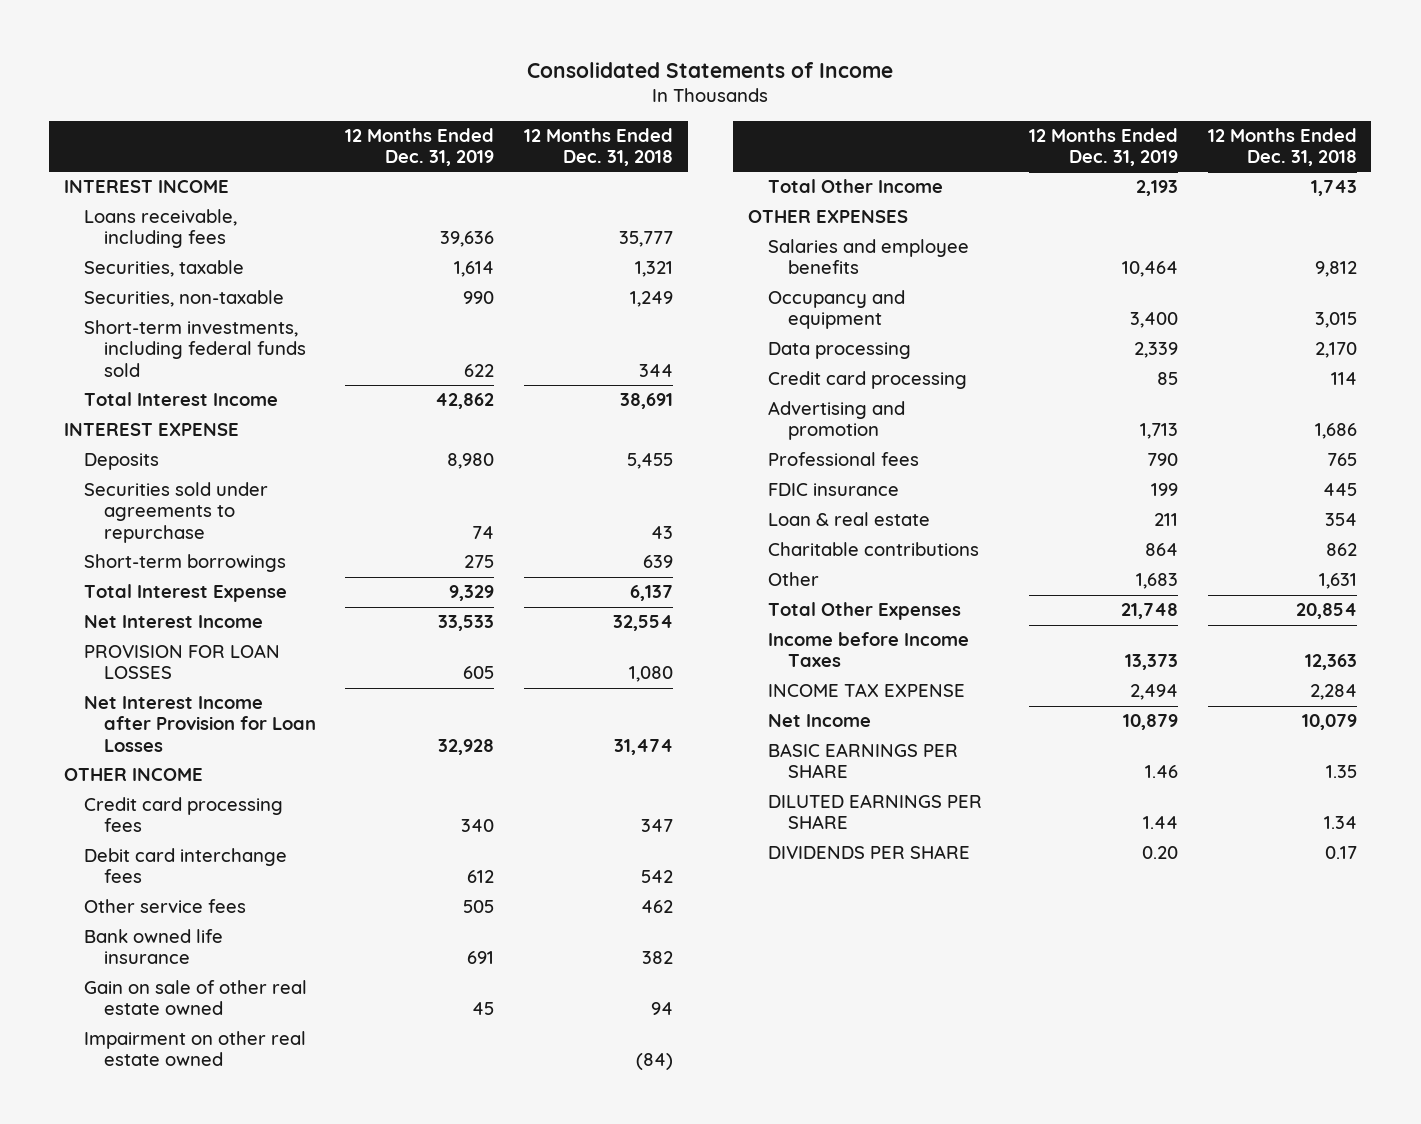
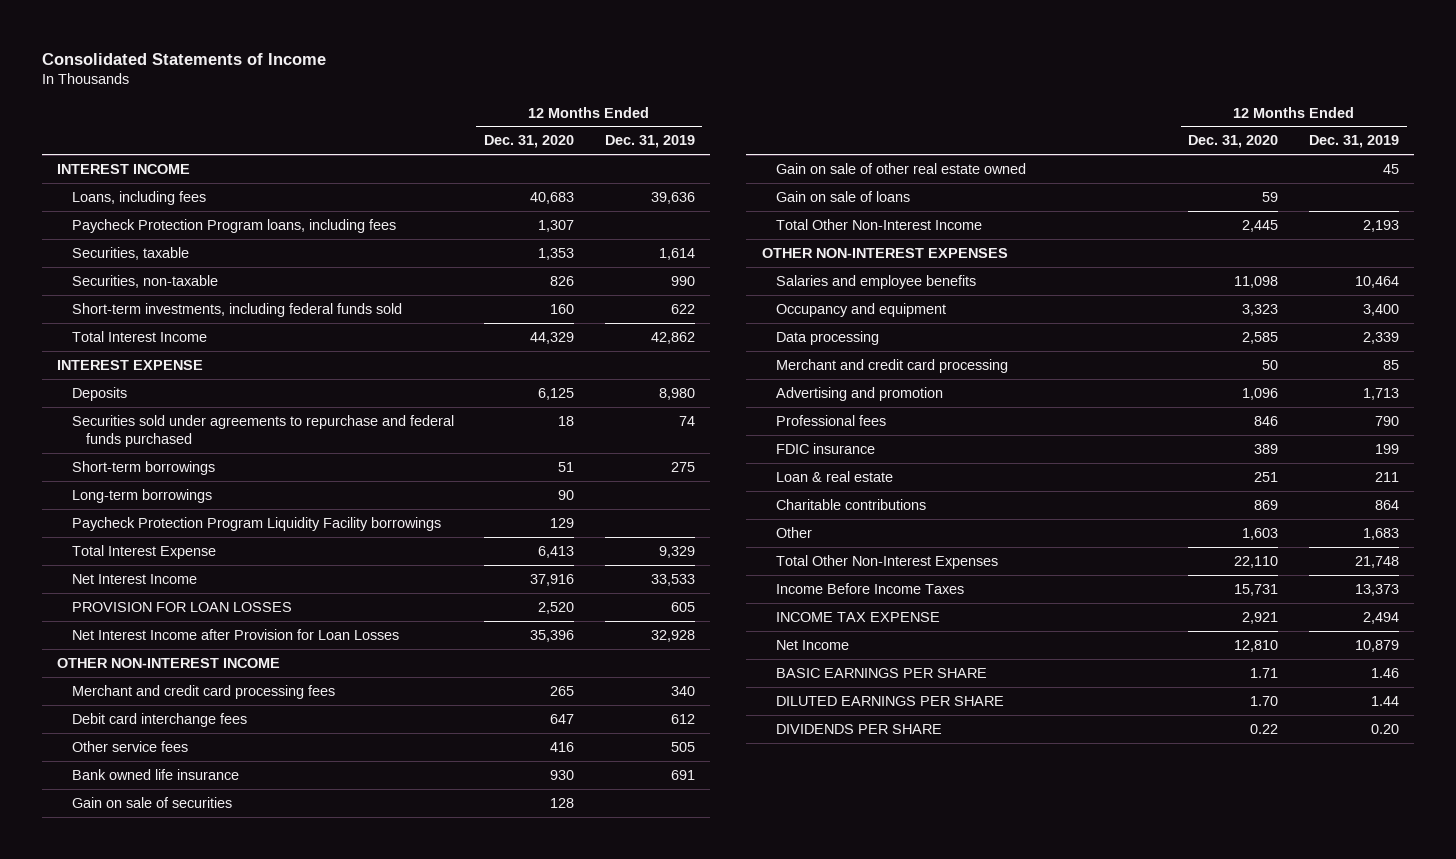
- | 12 Months Ended Dec. 31, 2019 | 12 Months Ended Dec. 31, 2018
+ | 12 Months Ended Dec. 31, 2020 | 12 Months Ended Dec. 31, 2019
- Loans receivable, including fees | 39,636 | 35,777
+ Loans, including fees | 40,683 | 39,636
+ Paycheck Protection Program loans, including fees | 1,307 |
- Securities sold under agreements to repurchase | 74 | 43
+ Securities sold under agreements to repurchase and federal funds purchased | 18 | 74
+ Long-term borrowings | 90 |
+ Paycheck Protection Program Liquidity Facility borrowings | 129 |
- OTHER INCOME
- Credit card processing fees | 340 | 347
+ OTHER NON-INTEREST INCOME
+ Merchant and credit card processing fees | 265 | 340
+ Gain on sale of securities | 128 |
- Impairment on other real estate owned | | (84)
- Total Other Income | 2,193 | 1,743
- OTHER EXPENSES
+ Gain on sale of loans | 59 |
+ Total Other Non-Interest Income | 2,445 | 2,193
+ OTHER NON-INTEREST EXPENSES
- Credit card processing | 85 | 114
+ Merchant and credit card processing | 50 | 85
- Total Other Expenses | 21,748 | 20,854
- Income before Income Taxes | 13,373 | 12,363
+ Total Other Non-Interest Expenses | 22,110 | 21,748
+ Income Before Income Taxes | 15,731 | 13,373

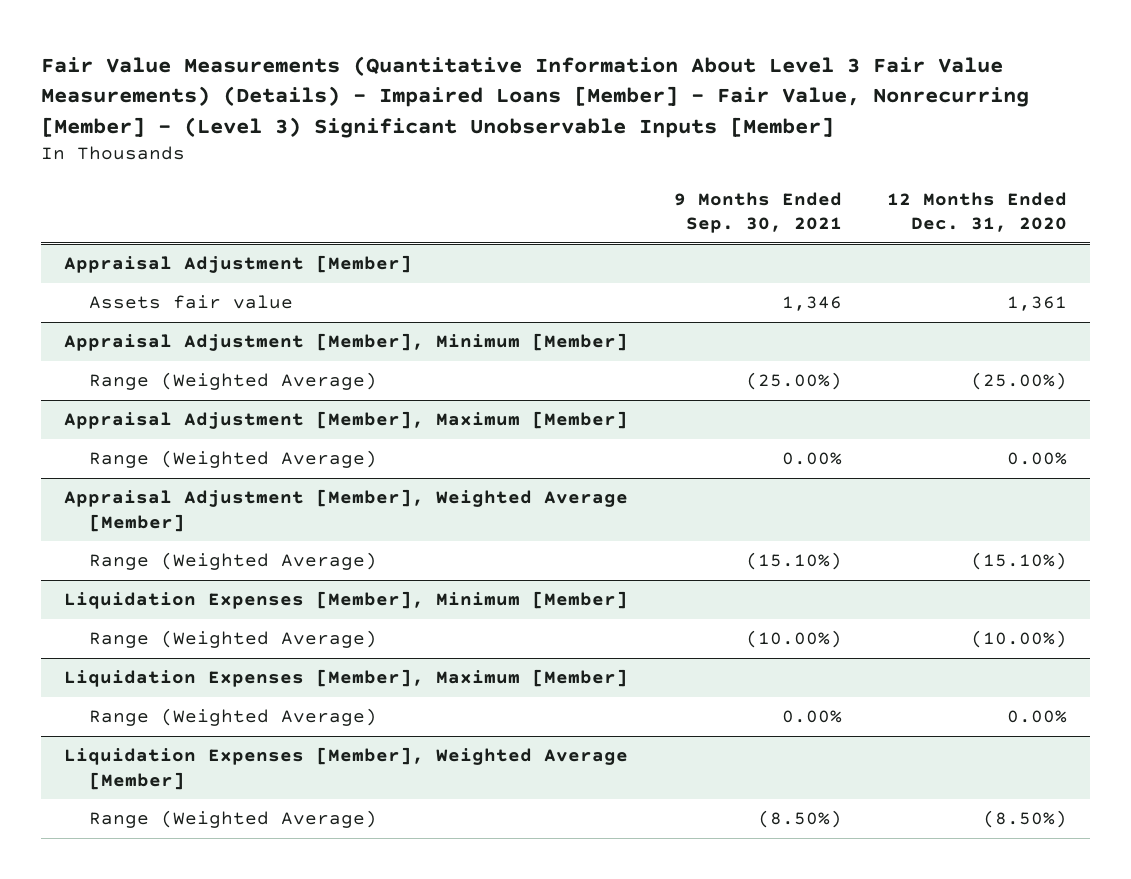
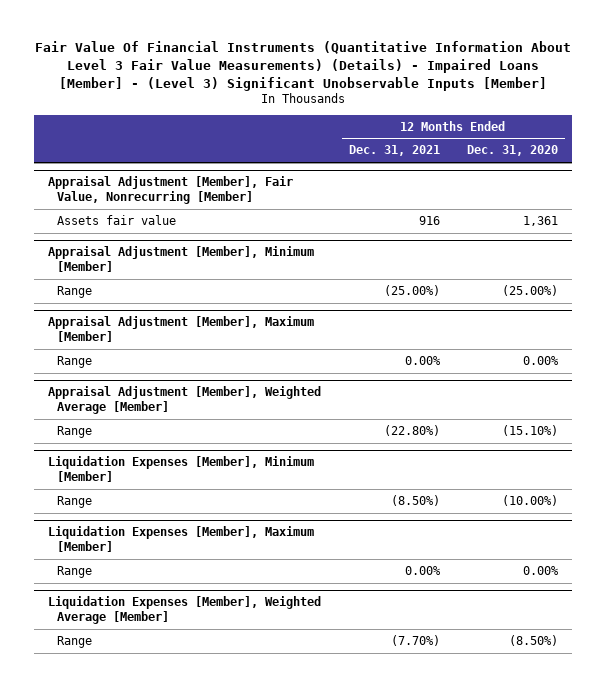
- Fair Value Measurements (Quantitative Information About Level 3 Fair Value Measurements) (Details) - Impaired Loans [Member] - Fair Value, Nonrecurring [Member] - (Level 3) Significant Unobservable Inputs [Member]
+ Fair Value Of Financial Instruments (Quantitative Information About Level 3 Fair Value Measurements) (Details) - Impaired Loans [Member] - (Level 3) Significant Unobservable Inputs [Member]
- | 9 Months Ended Sep. 30, 2021 | 12 Months Ended Dec. 31, 2020
+ | 12 Months Ended Dec. 31, 2021 | 12 Months Ended Dec. 31, 2020
- Appraisal Adjustment [Member]
+ Appraisal Adjustment [Member], Fair Value, Nonrecurring [Member]
@ Appraisal Adjustment [Member], Minimum [Member]
- Range (Weighted Average) | (25.00%) | (25.00%)
+ Range | (25.00%) | (25.00%)
@ Appraisal Adjustment [Member], Maximum [Member]
- Range (Weighted Average) | 0.00% | 0.00%
+ Range | 0.00% | 0.00%
@ Appraisal Adjustment [Member], Weighted Average [Member]
- Range (Weighted Average) | (15.10%) | (15.10%)
+ Range | (22.80%) | (15.10%)
@ Liquidation Expenses [Member], Minimum [Member]
- Range (Weighted Average) | (10.00%) | (10.00%)
+ Range | (8.50%) | (10.00%)
@ Liquidation Expenses [Member], Maximum [Member]
- Range (Weighted Average) | 0.00% | 0.00%
+ Range | 0.00% | 0.00%
@ Liquidation Expenses [Member], Weighted Average [Member]
- Range (Weighted Average) | (8.50%) | (8.50%)
+ Range | (7.70%) | (8.50%)

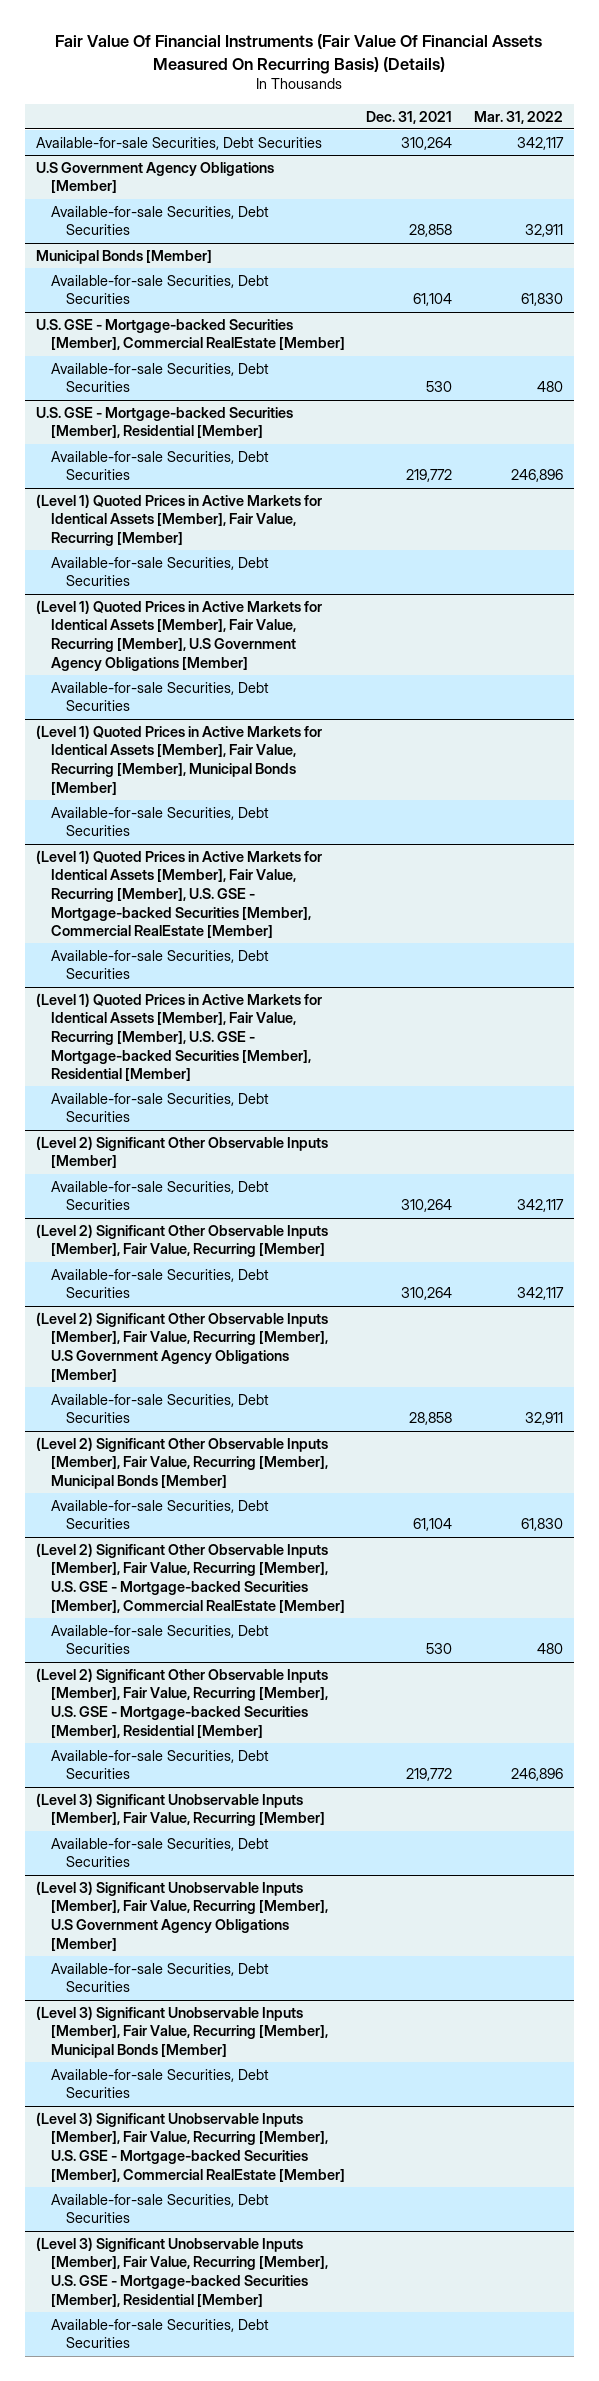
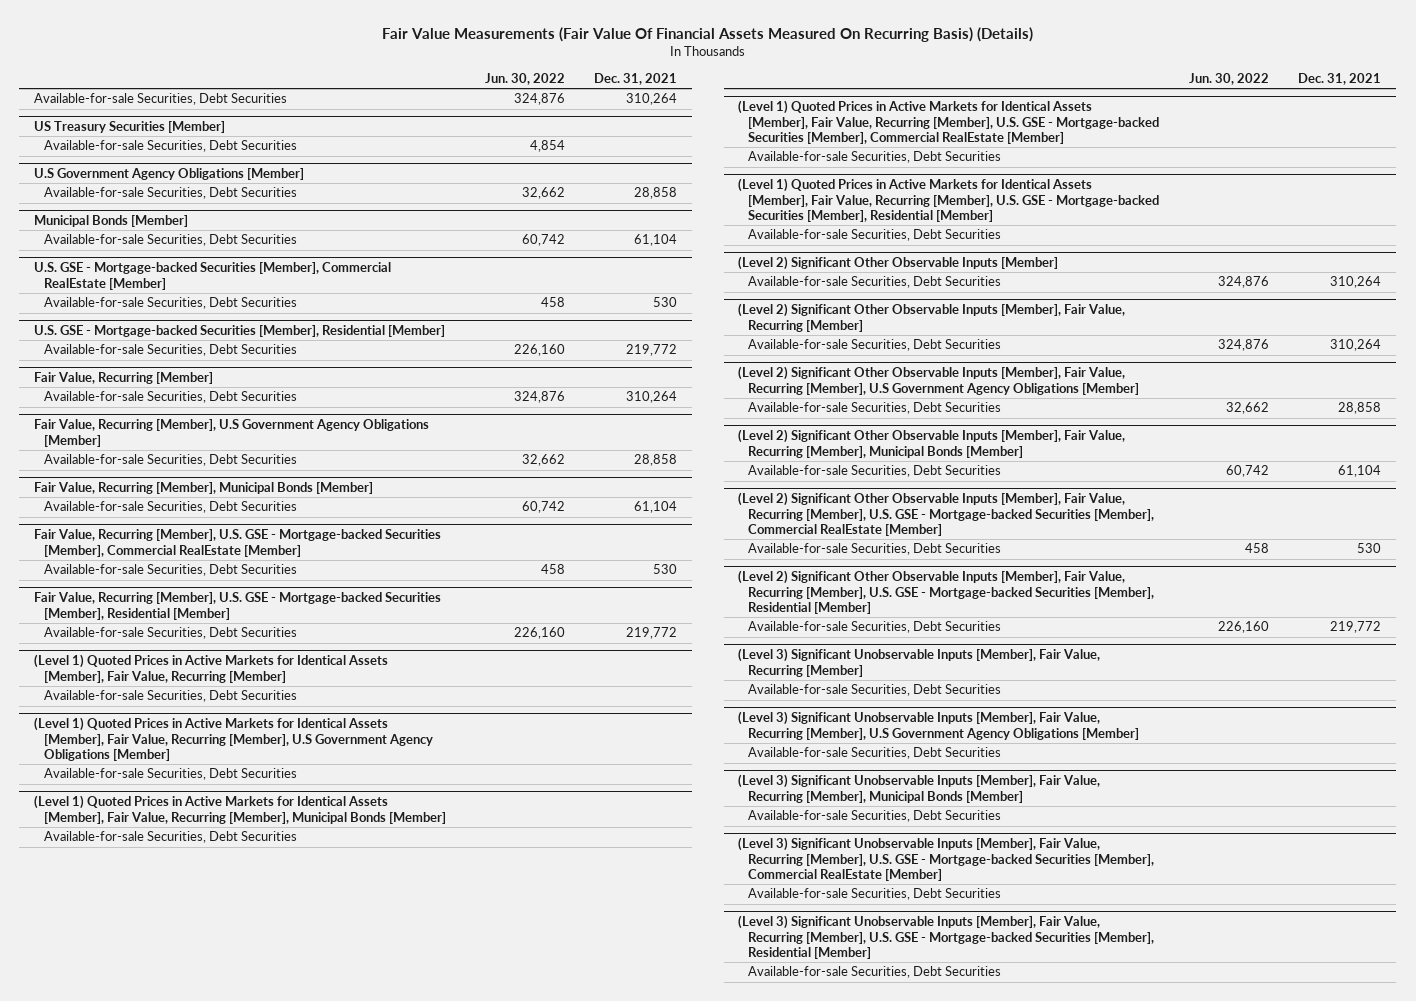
- Fair Value Of Financial Instruments (Fair Value Of Financial Assets Measured On Recurring Basis) (Details)
+ Fair Value Measurements (Fair Value Of Financial Assets Measured On Recurring Basis) (Details)
- | Dec. 31, 2021 | Mar. 31, 2022
+ | Jun. 30, 2022 | Dec. 31, 2021
+ US Treasury Securities [Member]
+ Available-for-sale Securities, Debt Securities | 4,854 |
+ Fair Value, Recurring [Member]
+ Available-for-sale Securities, Debt Securities | 324,876 | 310,264
+ Fair Value, Recurring [Member], U.S Government Agency Obligations [Member]
+ Available-for-sale Securities, Debt Securities | 32,662 | 28,858
+ Fair Value, Recurring [Member], Municipal Bonds [Member]
+ Available-for-sale Securities, Debt Securities | 60,742 | 61,104
+ Fair Value, Recurring [Member], U.S. GSE - Mortgage-backed Securities [Member], Commercial RealEstate [Member]
+ Available-for-sale Securities, Debt Securities | 458 | 530
+ Fair Value, Recurring [Member], U.S. GSE - Mortgage-backed Securities [Member], Residential [Member]
+ Available-for-sale Securities, Debt Securities | 226,160 | 219,772

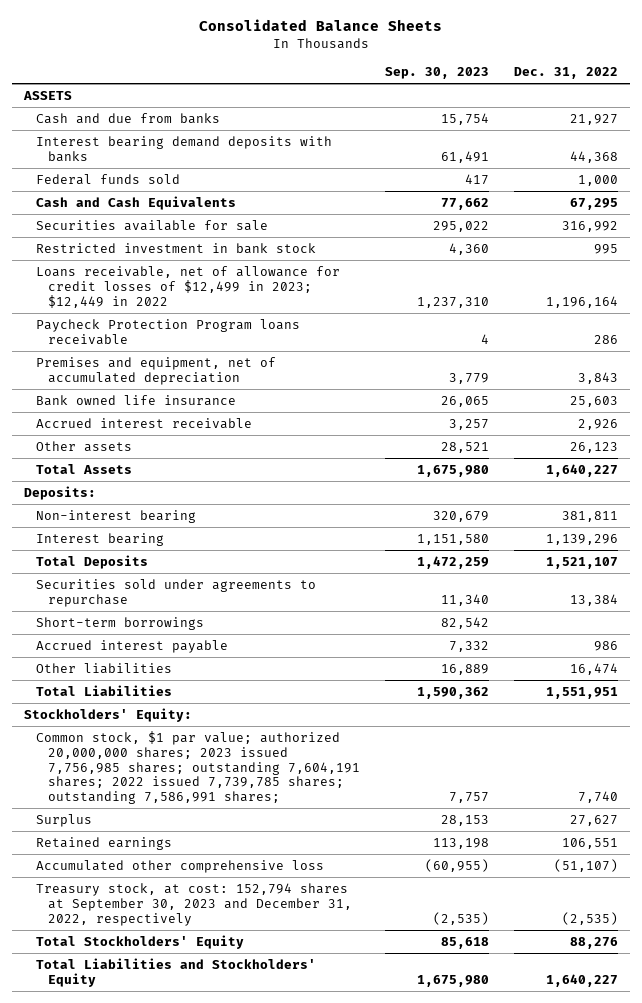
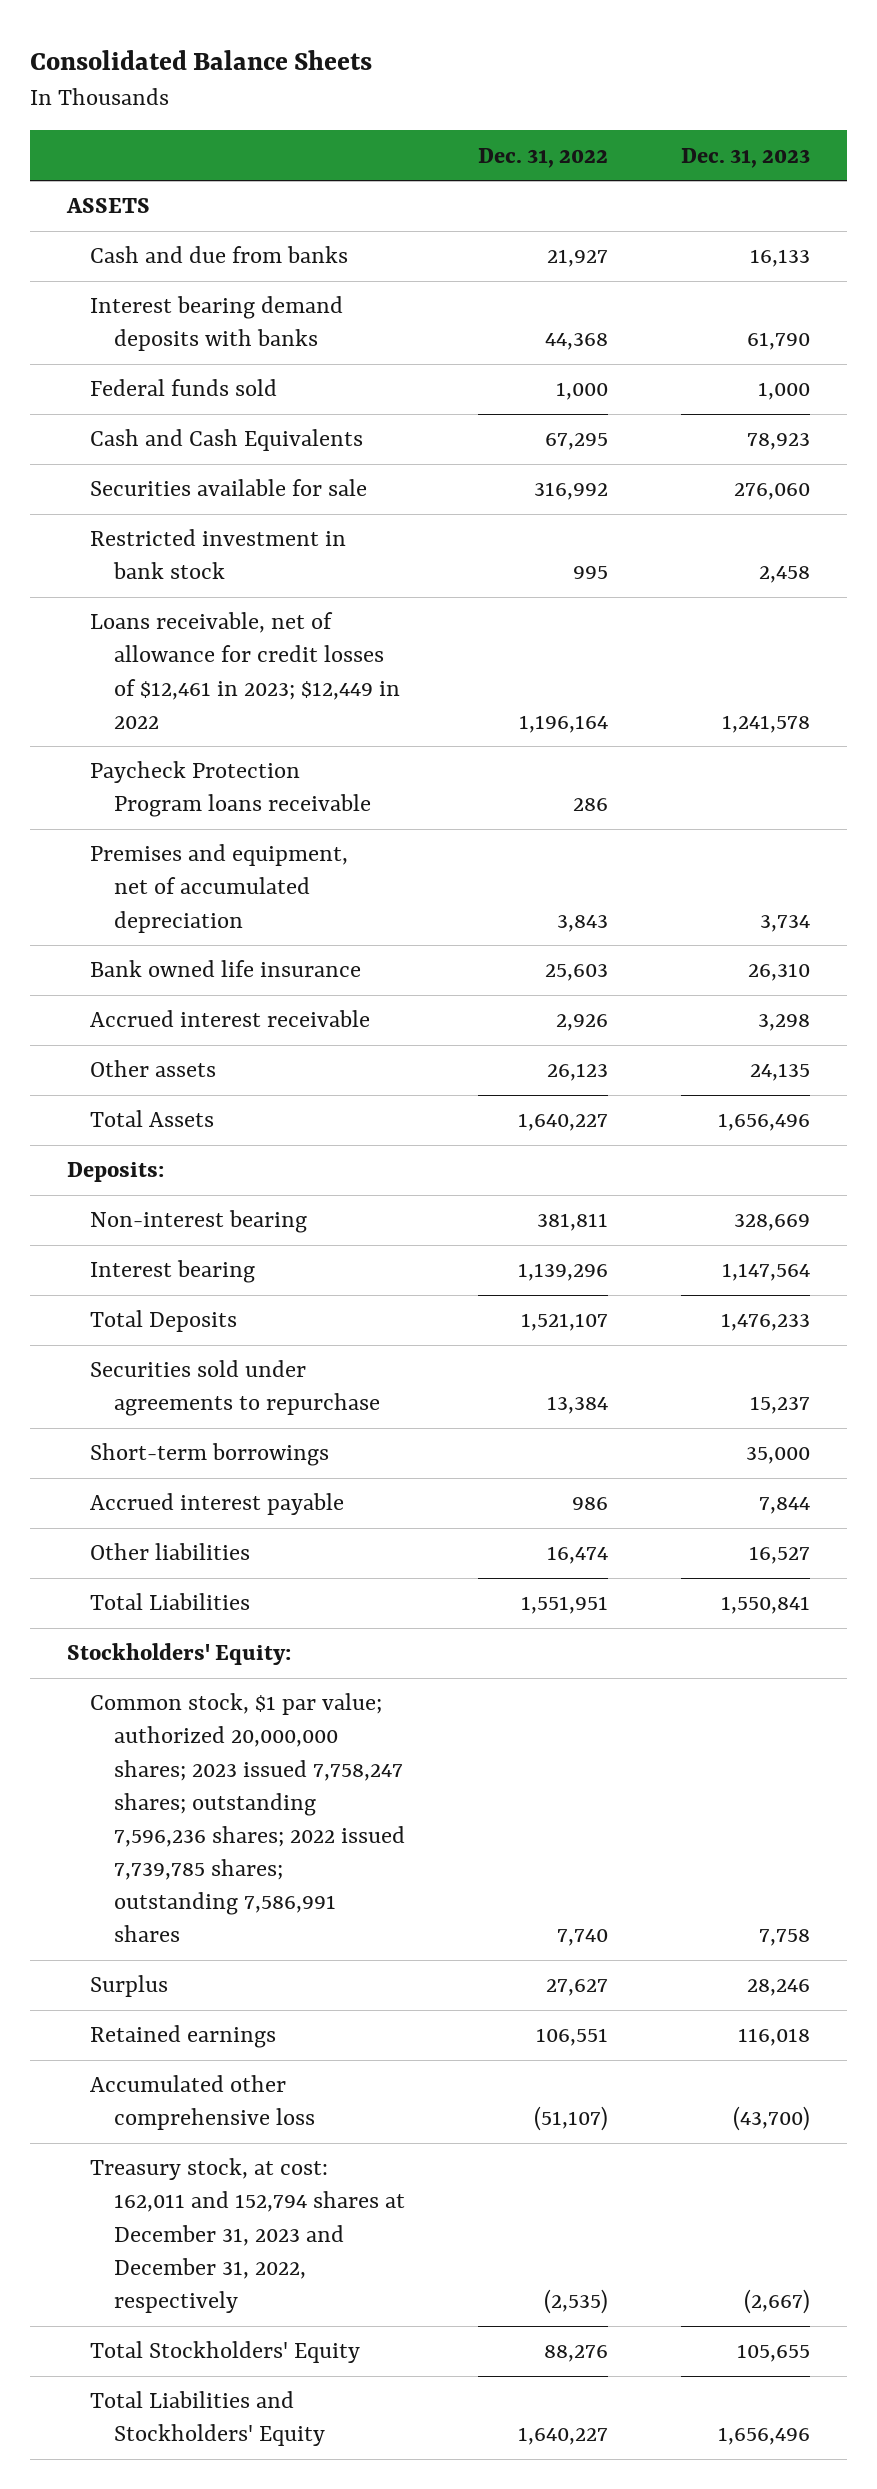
- | Sep. 30, 2023 | Dec. 31, 2022
+ | Dec. 31, 2022 | Dec. 31, 2023
- Loans receivable, net of allowance for credit losses of $12,499 in 2023; $12,449 in 2022 | 1,237,310 | 1,196,164
+ Loans receivable, net of allowance for credit losses of $12,461 in 2023; $12,449 in 2022 | 1,196,164 | 1,241,578
- Common stock, $1 par value; authorized 20,000,000 shares; 2023 issued 7,756,985 shares; outstanding 7,604,191 shares; 2022 issued 7,739,785 shares; outstanding 7,586,991 shares; | 7,757 | 7,740
+ Common stock, $1 par value; authorized 20,000,000 shares; 2023 issued 7,758,247 shares; outstanding 7,596,236 shares; 2022 issued 7,739,785 shares; outstanding 7,586,991 shares | 7,740 | 7,758
- Treasury stock, at cost: 152,794 shares at September 30, 2023 and December 31, 2022, respectively | (2,535) | (2,535)
+ Treasury stock, at cost: 162,011 and 152,794 shares at December 31, 2023 and December 31, 2022, respectively | (2,535) | (2,667)

